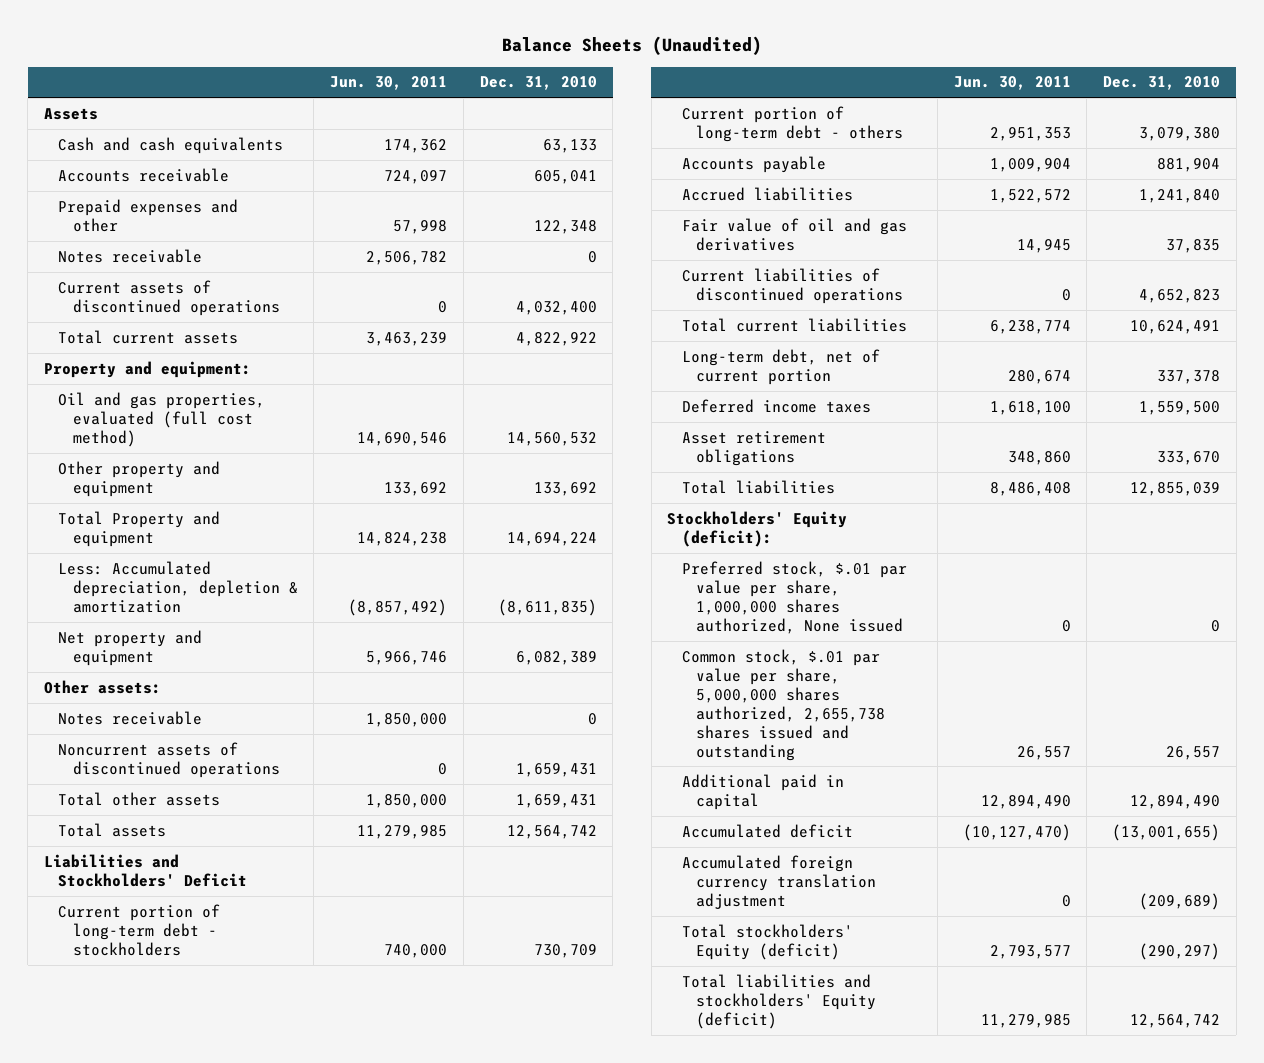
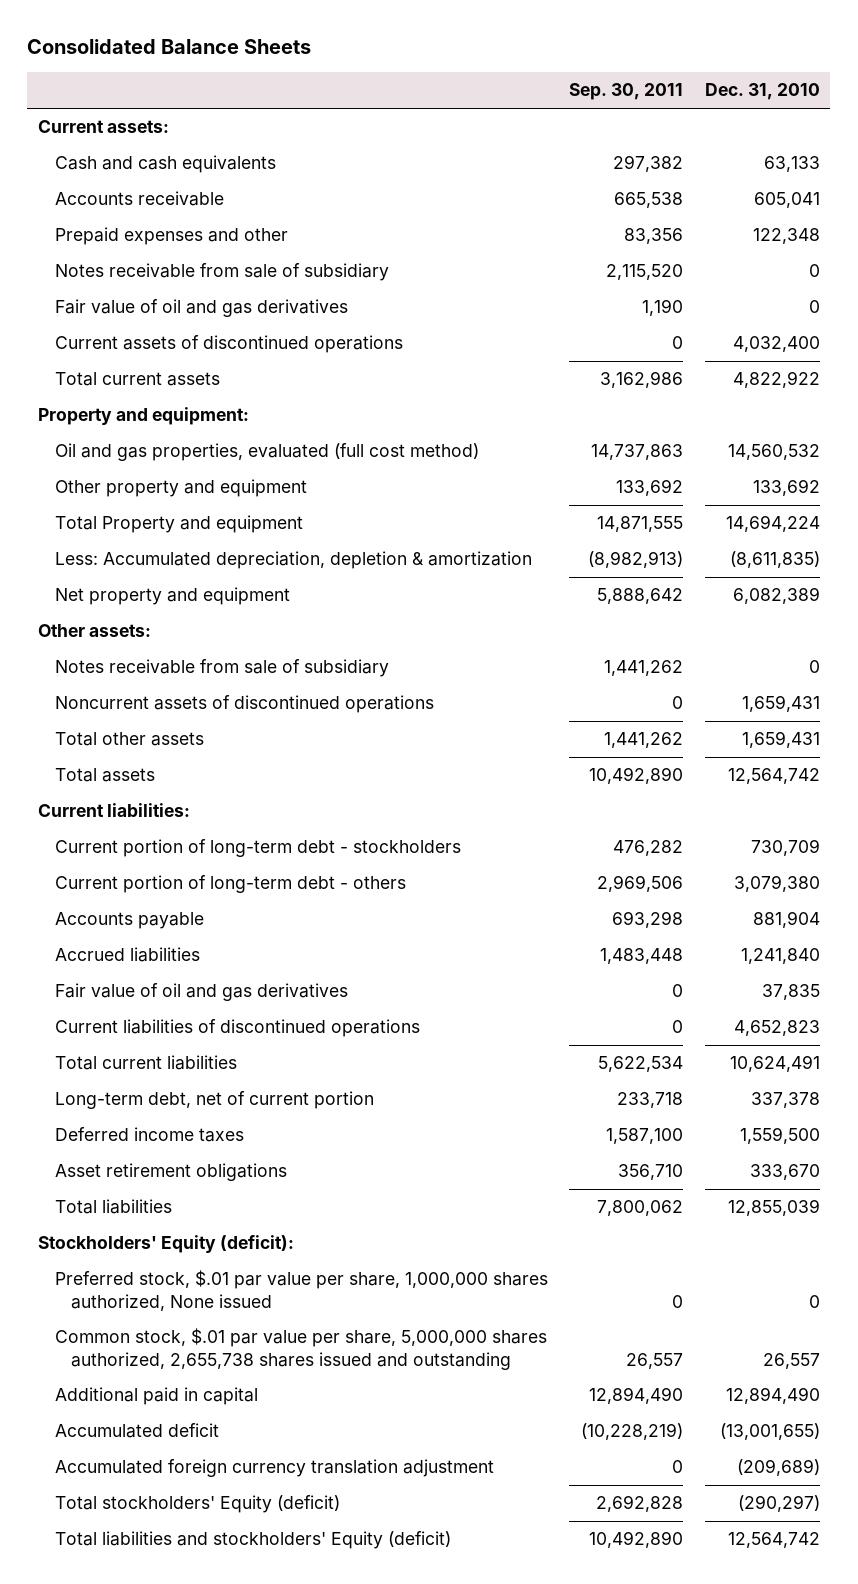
- Balance Sheets (Unaudited)
+ Consolidated Balance Sheets
- | Jun. 30, 2011 | Dec. 31, 2010
+ | Sep. 30, 2011 | Dec. 31, 2010
- Assets
+ Current assets:
- Notes receivable | 2,506,782 | 0
+ Notes receivable from sale of subsidiary | 2,115,520 | 0
+ Fair value of oil and gas derivatives | 1,190 | 0
- Notes receivable | 1,850,000 | 0
+ Notes receivable from sale of subsidiary | 1,441,262 | 0
- Liabilities and Stockholders' Deficit
+ Current liabilities:

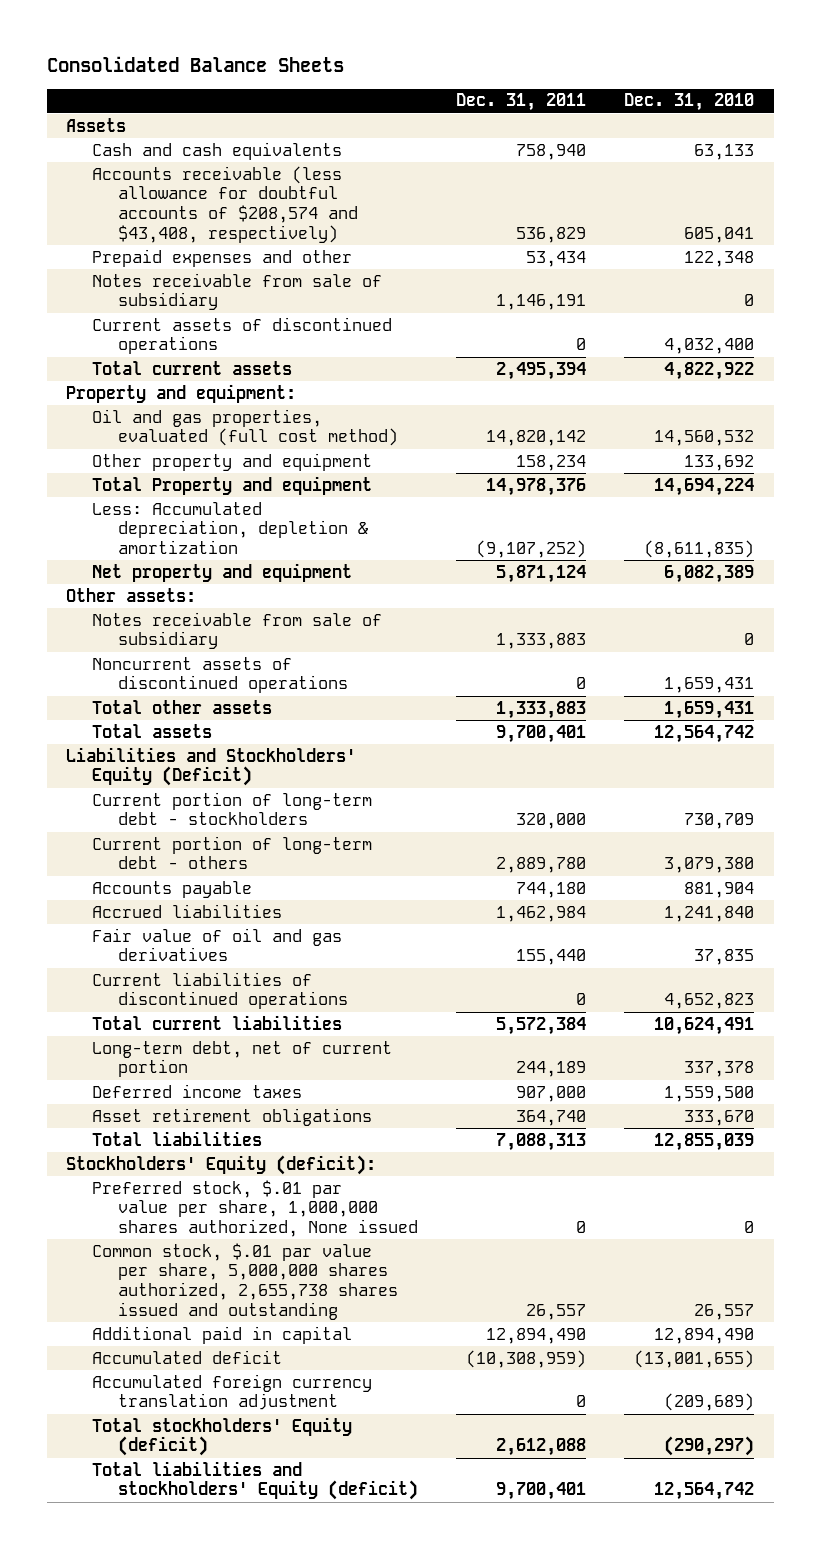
- | Sep. 30, 2011 | Dec. 31, 2010
+ | Dec. 31, 2011 | Dec. 31, 2010
- Current assets:
+ Assets
- Accounts receivable | 665,538 | 605,041
+ Accounts receivable (less allowance for doubtful accounts of $208,574 and $43,408, respectively) | 536,829 | 605,041
- Fair value of oil and gas derivatives | 1,190 | 0
- Current liabilities:
+ Liabilities and Stockholders' Equity (Deficit)

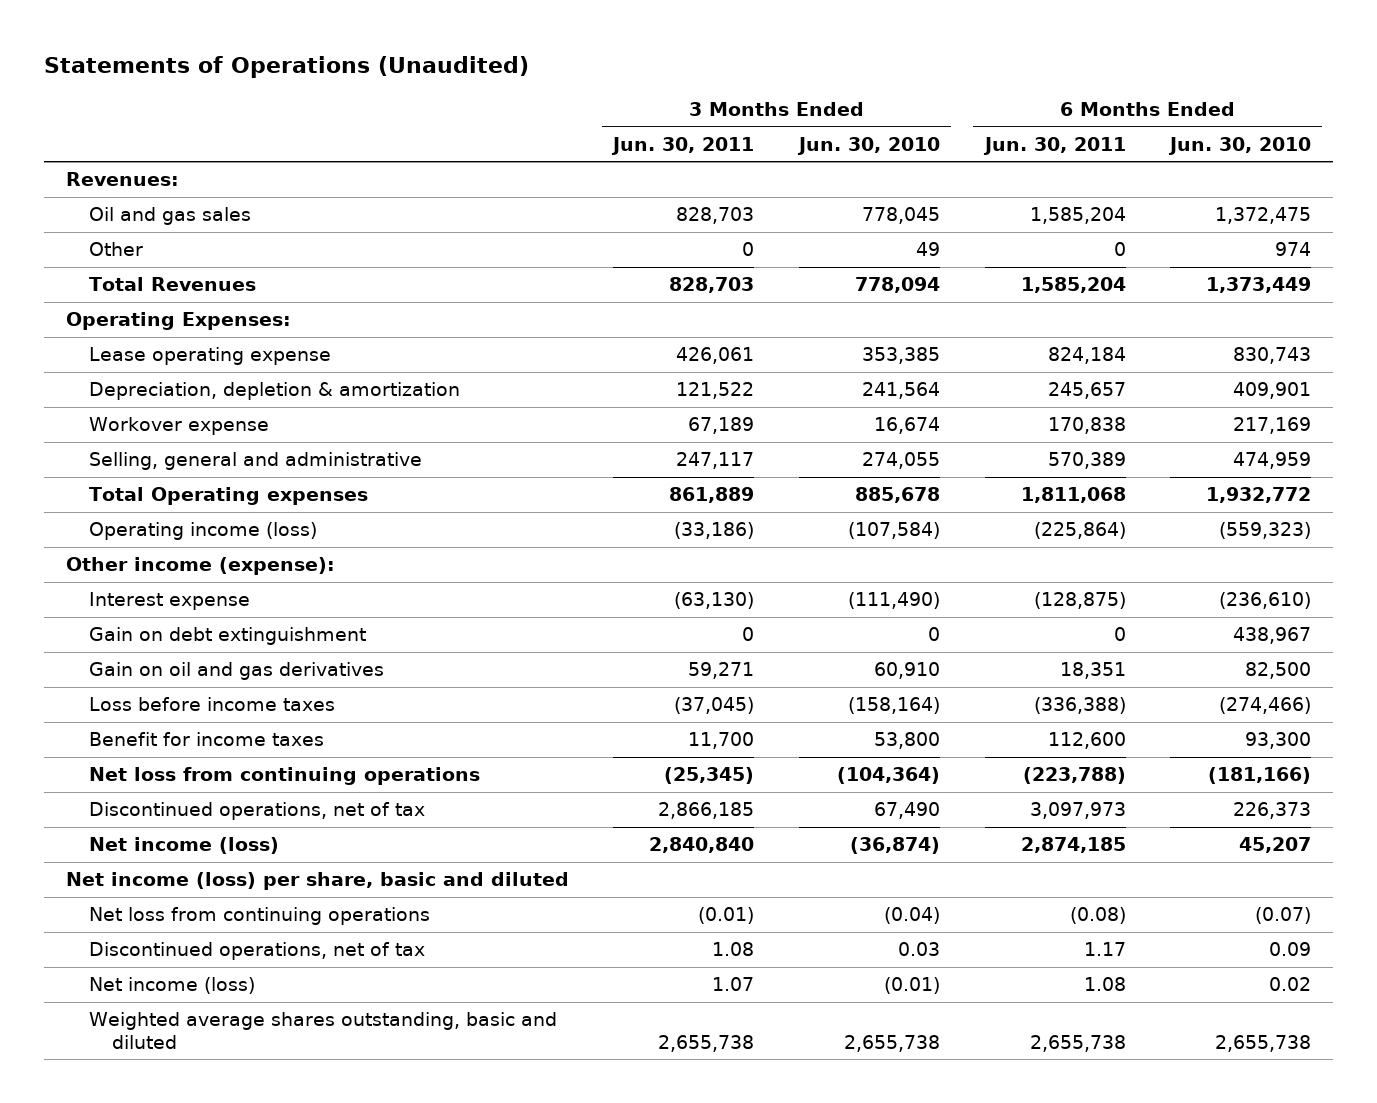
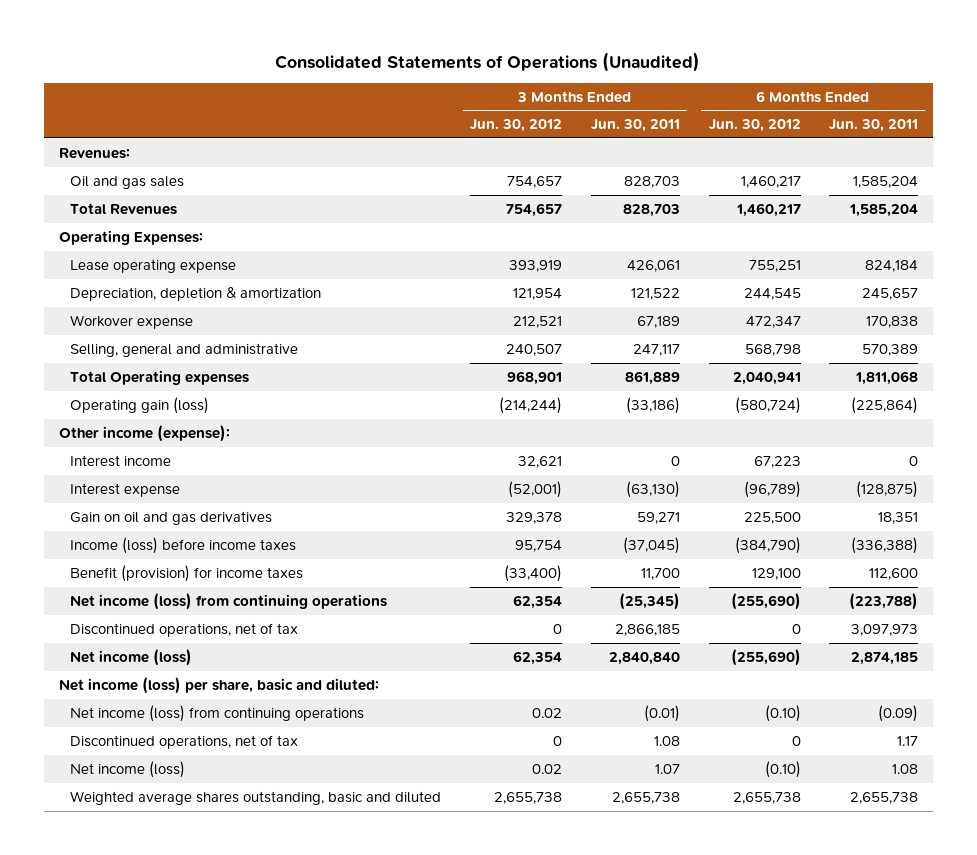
- Statements of Operations (Unaudited)
+ Consolidated Statements of Operations (Unaudited)
- | 3 Months Ended Jun. 30, 2011 | 3 Months Ended Jun. 30, 2010 | 6 Months Ended Jun. 30, 2011 | 6 Months Ended Jun. 30, 2010
+ | 3 Months Ended Jun. 30, 2012 | 3 Months Ended Jun. 30, 2011 | 6 Months Ended Jun. 30, 2012 | 6 Months Ended Jun. 30, 2011
- Other | 0 | 49 | 0 | 974
- Operating income (loss) | (33,186) | (107,584) | (225,864) | (559,323)
+ Operating gain (loss) | (214,244) | (33,186) | (580,724) | (225,864)
+ Interest income | 32,621 | 0 | 67,223 | 0
- Gain on debt extinguishment | 0 | 0 | 0 | 438,967
- Loss before income taxes | (37,045) | (158,164) | (336,388) | (274,466)
- Benefit for income taxes | 11,700 | 53,800 | 112,600 | 93,300
- Net loss from continuing operations | (25,345) | (104,364) | (223,788) | (181,166)
+ Income (loss) before income taxes | 95,754 | (37,045) | (384,790) | (336,388)
+ Benefit (provision) for income taxes | (33,400) | 11,700 | 129,100 | 112,600
+ Net income (loss) from continuing operations | 62,354 | (25,345) | (255,690) | (223,788)
- Net income (loss) per share, basic and diluted
- Net loss from continuing operations | (0.01) | (0.04) | (0.08) | (0.07)
+ Net income (loss) per share, basic and diluted:
+ Net income (loss) from continuing operations | 0.02 | (0.01) | (0.10) | (0.09)

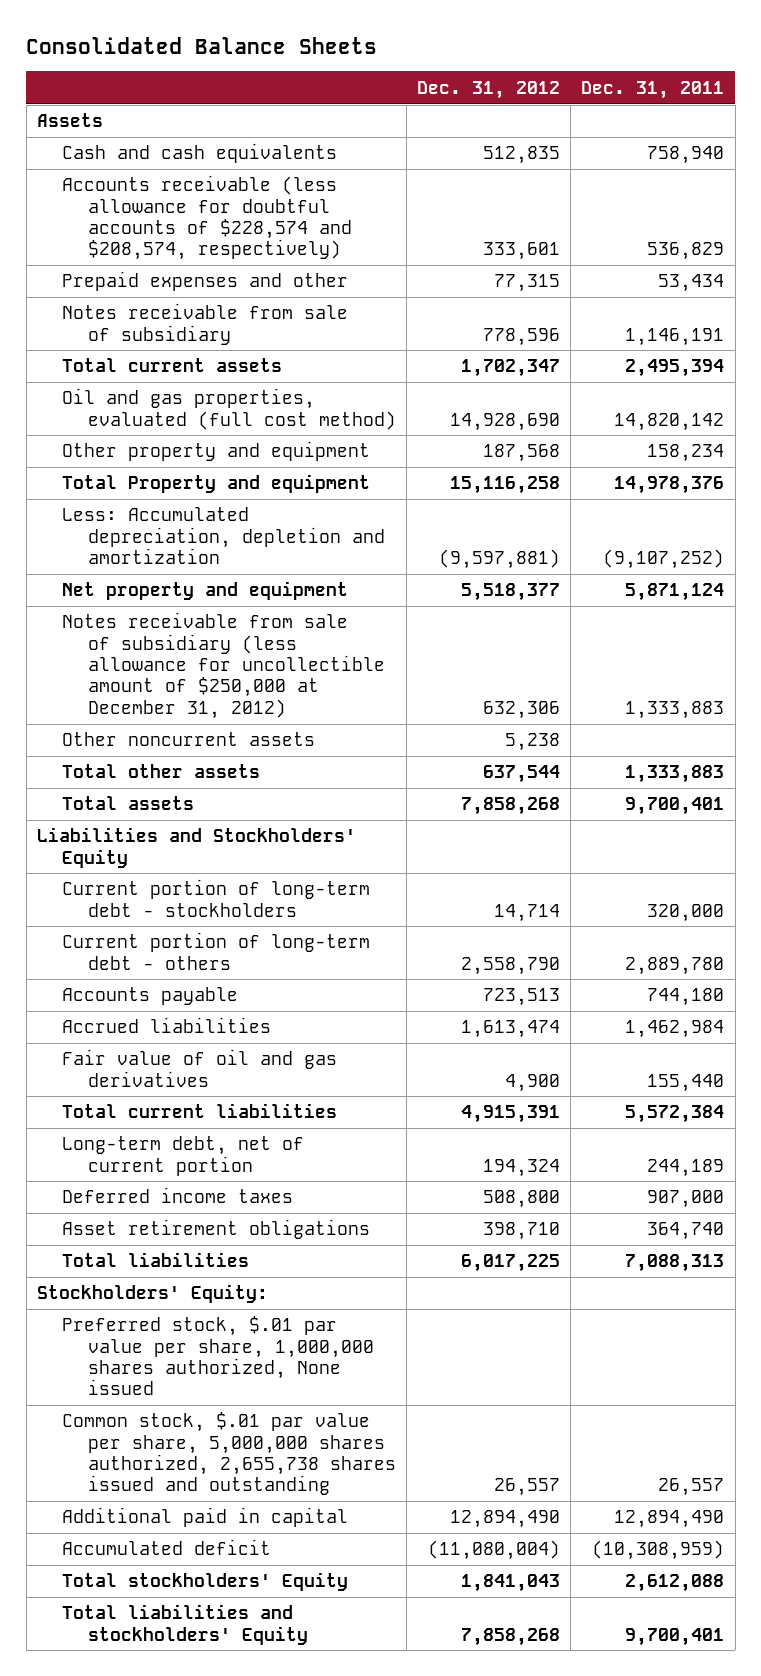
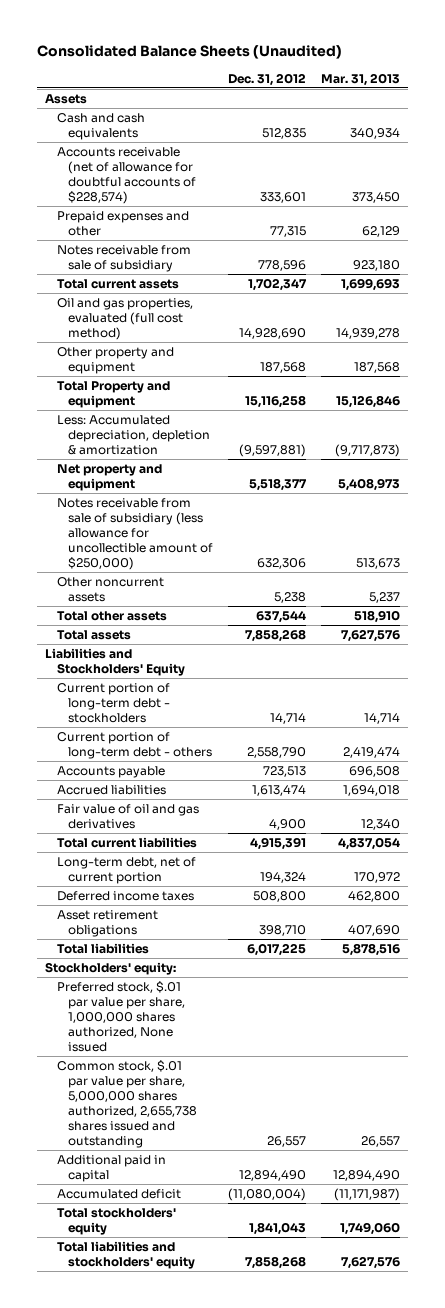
- Consolidated Balance Sheets
+ Consolidated Balance Sheets (Unaudited)
- | Dec. 31, 2012 | Dec. 31, 2011
+ | Dec. 31, 2012 | Mar. 31, 2013
- Accounts receivable (less allowance for doubtful accounts of $228,574 and $208,574, respectively) | 333,601 | 536,829
+ Accounts receivable (net of allowance for doubtful accounts of $228,574) | 333,601 | 373,450
- Less: Accumulated depreciation, depletion and amortization | (9,597,881) | (9,107,252)
+ Less: Accumulated depreciation, depletion & amortization | (9,597,881) | (9,717,873)
- Notes receivable from sale of subsidiary (less allowance for uncollectible amount of $250,000 at December 31, 2012) | 632,306 | 1,333,883
+ Notes receivable from sale of subsidiary (less allowance for uncollectible amount of $250,000) | 632,306 | 513,673
- Stockholders' Equity:
+ Stockholders' equity:
- Total stockholders' Equity | 1,841,043 | 2,612,088
- Total liabilities and stockholders' Equity | 7,858,268 | 9,700,401
+ Total stockholders' equity | 1,841,043 | 1,749,060
+ Total liabilities and stockholders' equity | 7,858,268 | 7,627,576

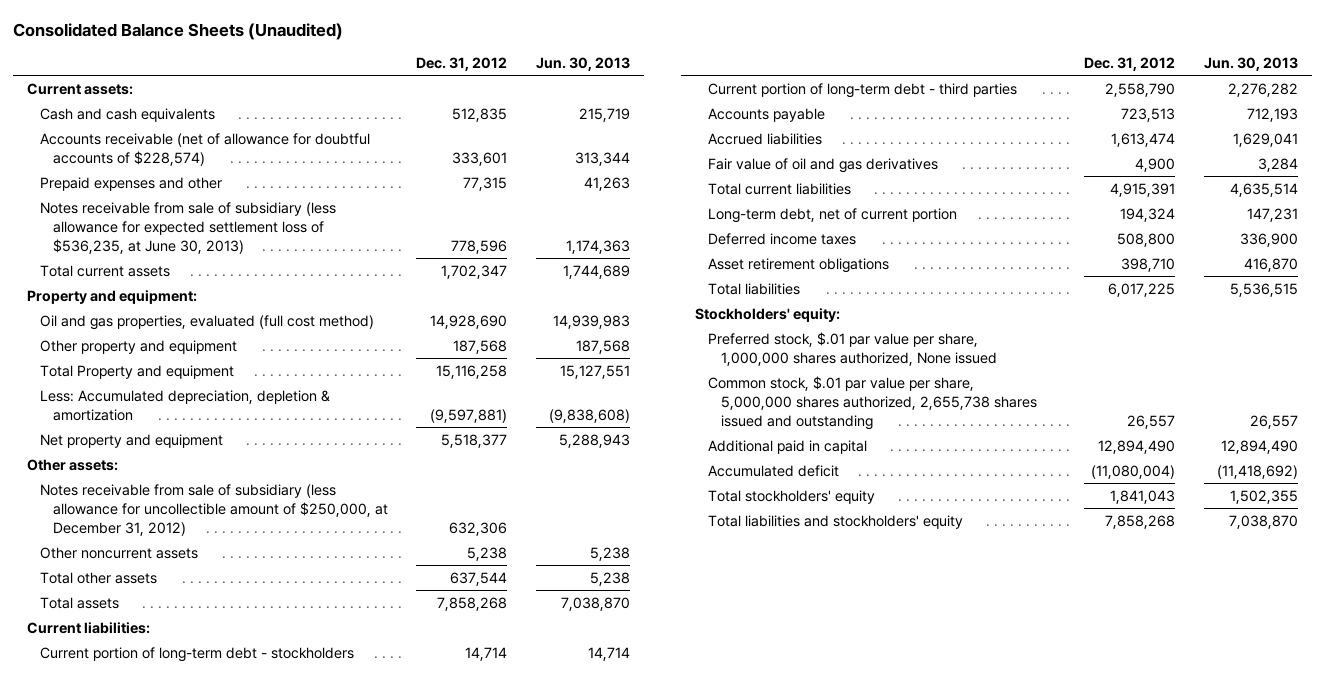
- | Dec. 31, 2012 | Mar. 31, 2013
+ | Dec. 31, 2012 | Jun. 30, 2013
- Assets
+ Current assets:
- Notes receivable from sale of subsidiary | 778,596 | 923,180
+ Notes receivable from sale of subsidiary (less allowance for expected settlement loss of $536,235, at June 30, 2013) | 778,596 | 1,174,363
+ Property and equipment:
- Notes receivable from sale of subsidiary (less allowance for uncollectible amount of $250,000) | 632,306 | 513,673
+ Other assets:
+ Notes receivable from sale of subsidiary (less allowance for uncollectible amount of $250,000, at December 31, 2012) | 632,306 |
- Liabilities and Stockholders' Equity
+ Current liabilities:
- Current portion of long-term debt - others | 2,558,790 | 2,419,474
+ Current portion of long-term debt - third parties | 2,558,790 | 2,276,282

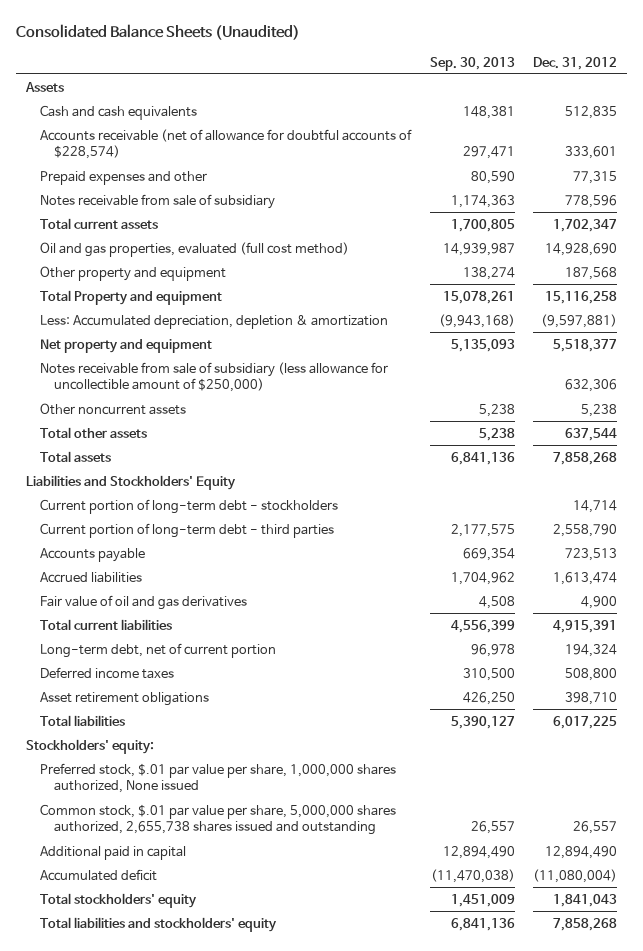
- | Dec. 31, 2012 | Jun. 30, 2013
+ | Sep. 30, 2013 | Dec. 31, 2012
- Current assets:
+ Assets
- Notes receivable from sale of subsidiary (less allowance for expected settlement loss of $536,235, at June 30, 2013) | 778,596 | 1,174,363
+ Notes receivable from sale of subsidiary | 1,174,363 | 778,596
- Property and equipment:
- Other assets:
- Notes receivable from sale of subsidiary (less allowance for uncollectible amount of $250,000, at December 31, 2012) | 632,306 |
+ Notes receivable from sale of subsidiary (less allowance for uncollectible amount of $250,000) | | 632,306
- Current liabilities:
+ Liabilities and Stockholders' Equity

